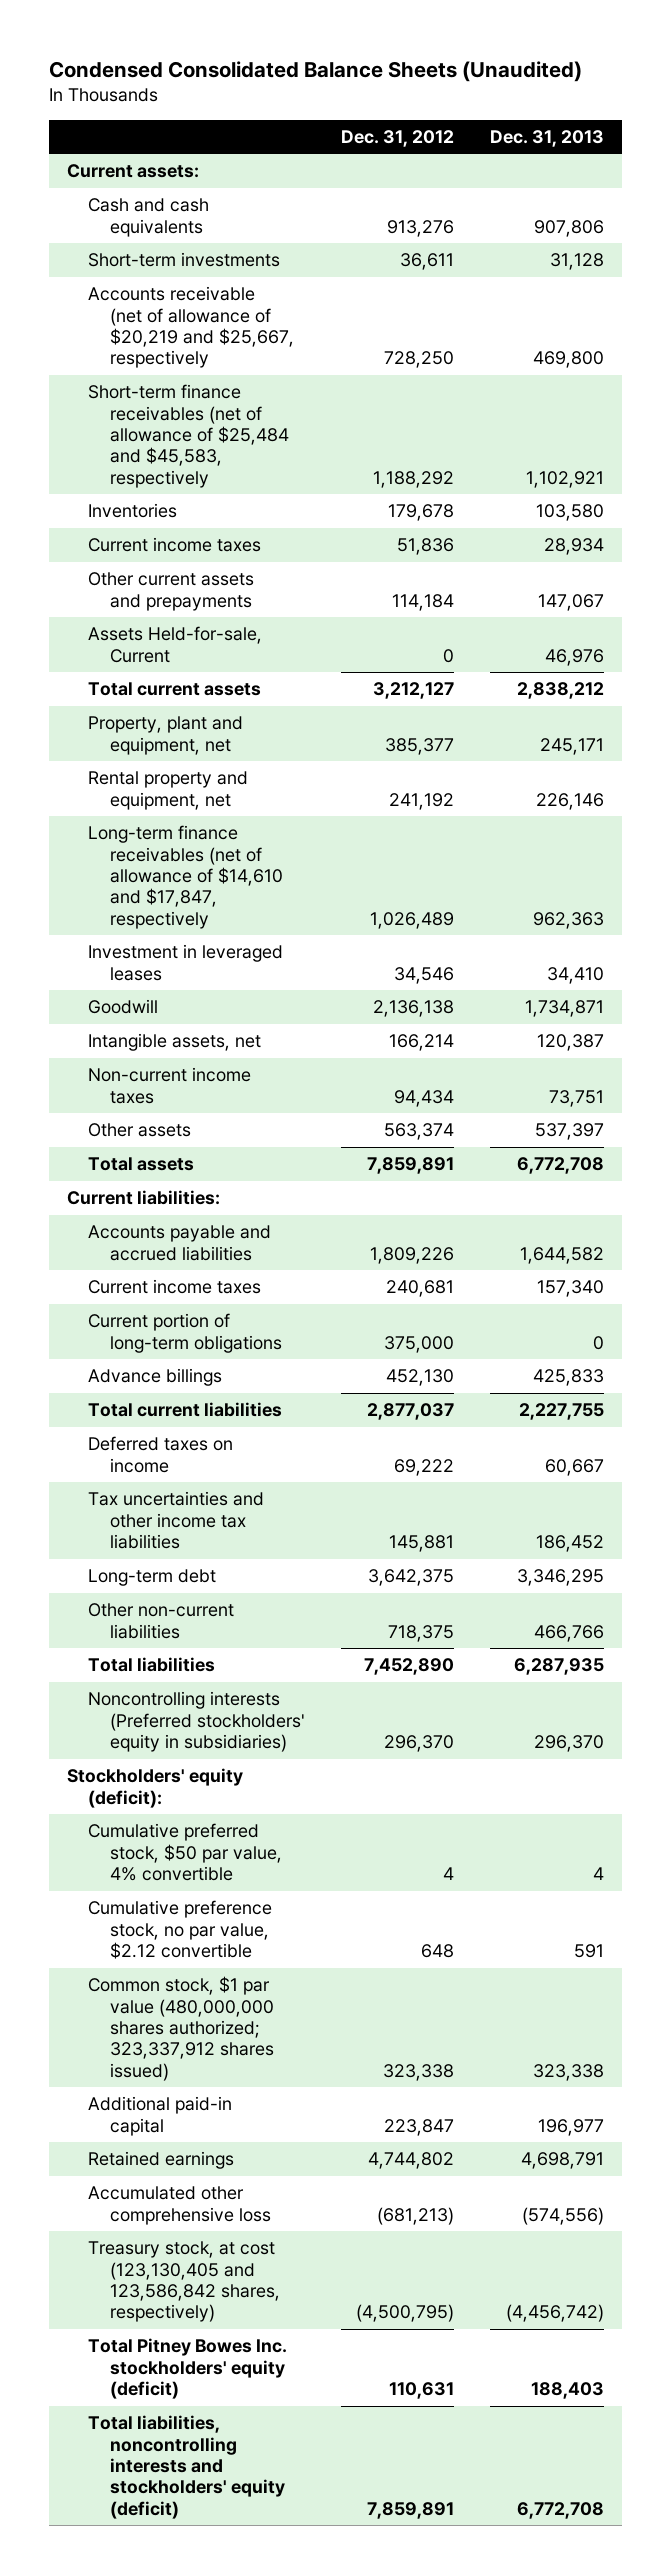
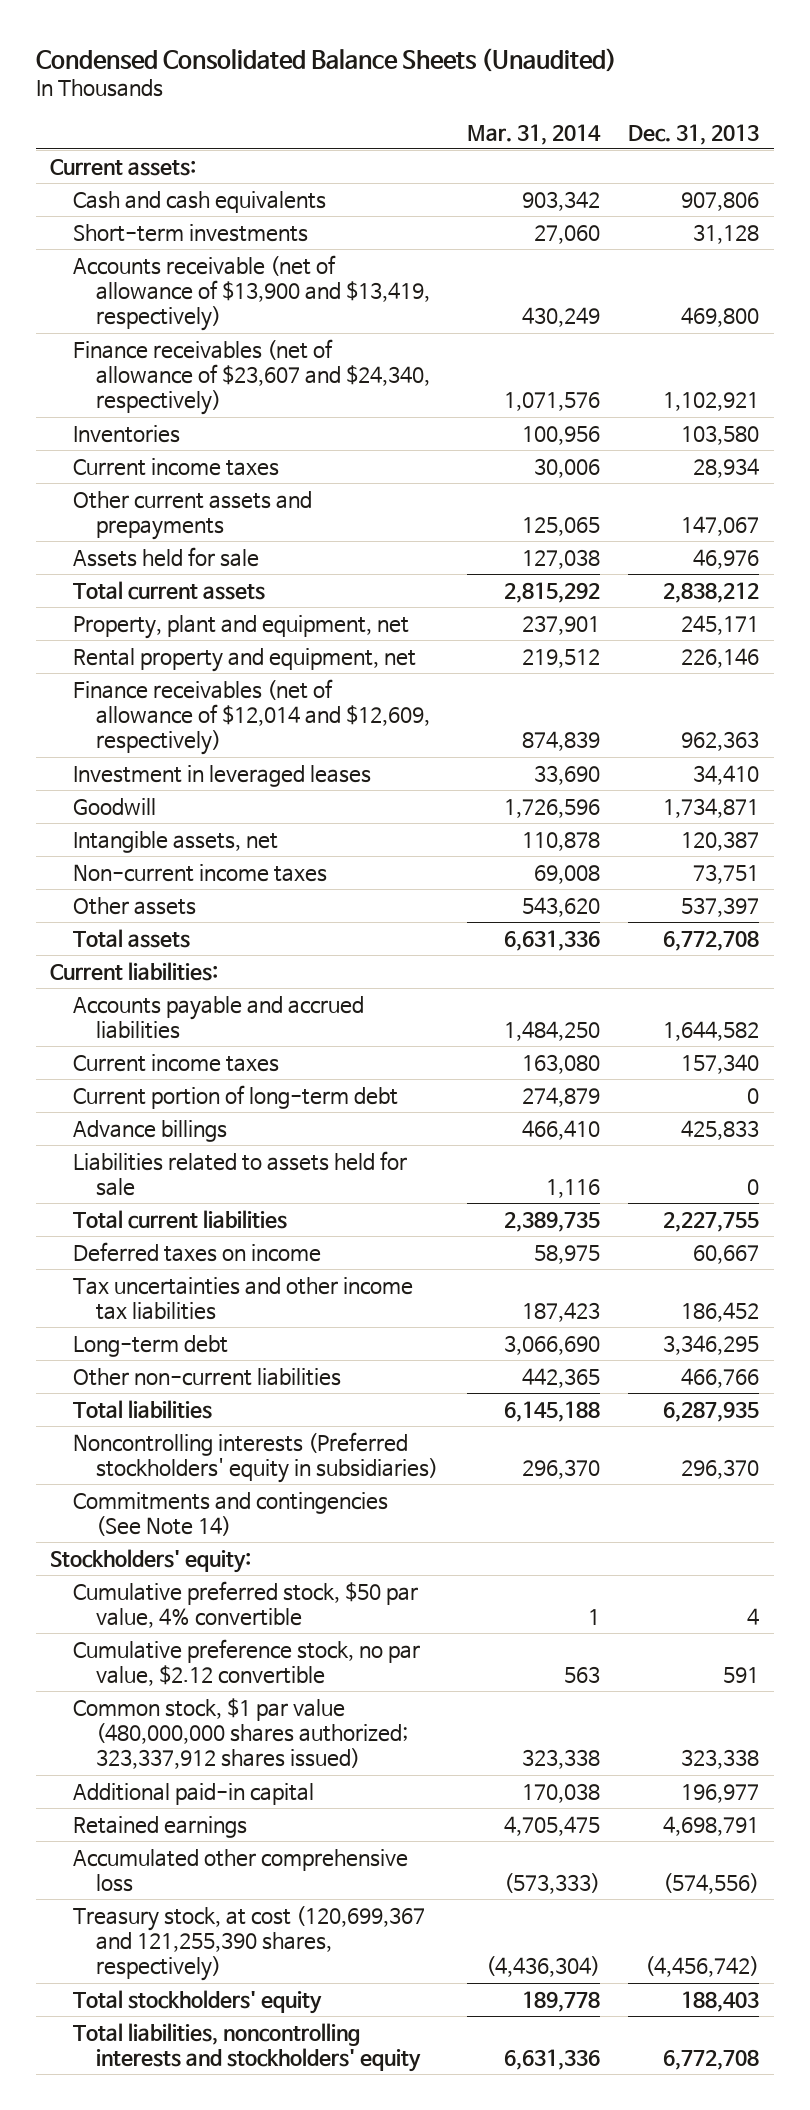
- | Dec. 31, 2012 | Dec. 31, 2013
+ | Mar. 31, 2014 | Dec. 31, 2013
- Accounts receivable (net of allowance of $20,219 and $25,667, respectively | 728,250 | 469,800
- Short-term finance receivables (net of allowance of $25,484 and $45,583, respectively | 1,188,292 | 1,102,921
+ Accounts receivable (net of allowance of $13,900 and $13,419, respectively) | 430,249 | 469,800
+ Finance receivables (net of allowance of $23,607 and $24,340, respectively) | 1,071,576 | 1,102,921
- Assets Held-for-sale, Current | 0 | 46,976
+ Assets held for sale | 127,038 | 46,976
- Long-term finance receivables (net of allowance of $14,610 and $17,847, respectively | 1,026,489 | 962,363
+ Finance receivables (net of allowance of $12,014 and $12,609, respectively) | 874,839 | 962,363
- Current portion of long-term obligations | 375,000 | 0
+ Current portion of long-term debt | 274,879 | 0
+ Liabilities related to assets held for sale | 1,116 | 0
- Stockholders' equity (deficit):
+ Commitments and contingencies (See Note 14)
+ Stockholders' equity:
- Treasury stock, at cost (123,130,405 and 123,586,842 shares, respectively) | (4,500,795) | (4,456,742)
- Total Pitney Bowes Inc. stockholders' equity (deficit) | 110,631 | 188,403
- Total liabilities, noncontrolling interests and stockholders' equity (deficit) | 7,859,891 | 6,772,708
+ Treasury stock, at cost (120,699,367 and 121,255,390 shares, respectively) | (4,436,304) | (4,456,742)
+ Total stockholders' equity | 189,778 | 188,403
+ Total liabilities, noncontrolling interests and stockholders' equity | 6,631,336 | 6,772,708

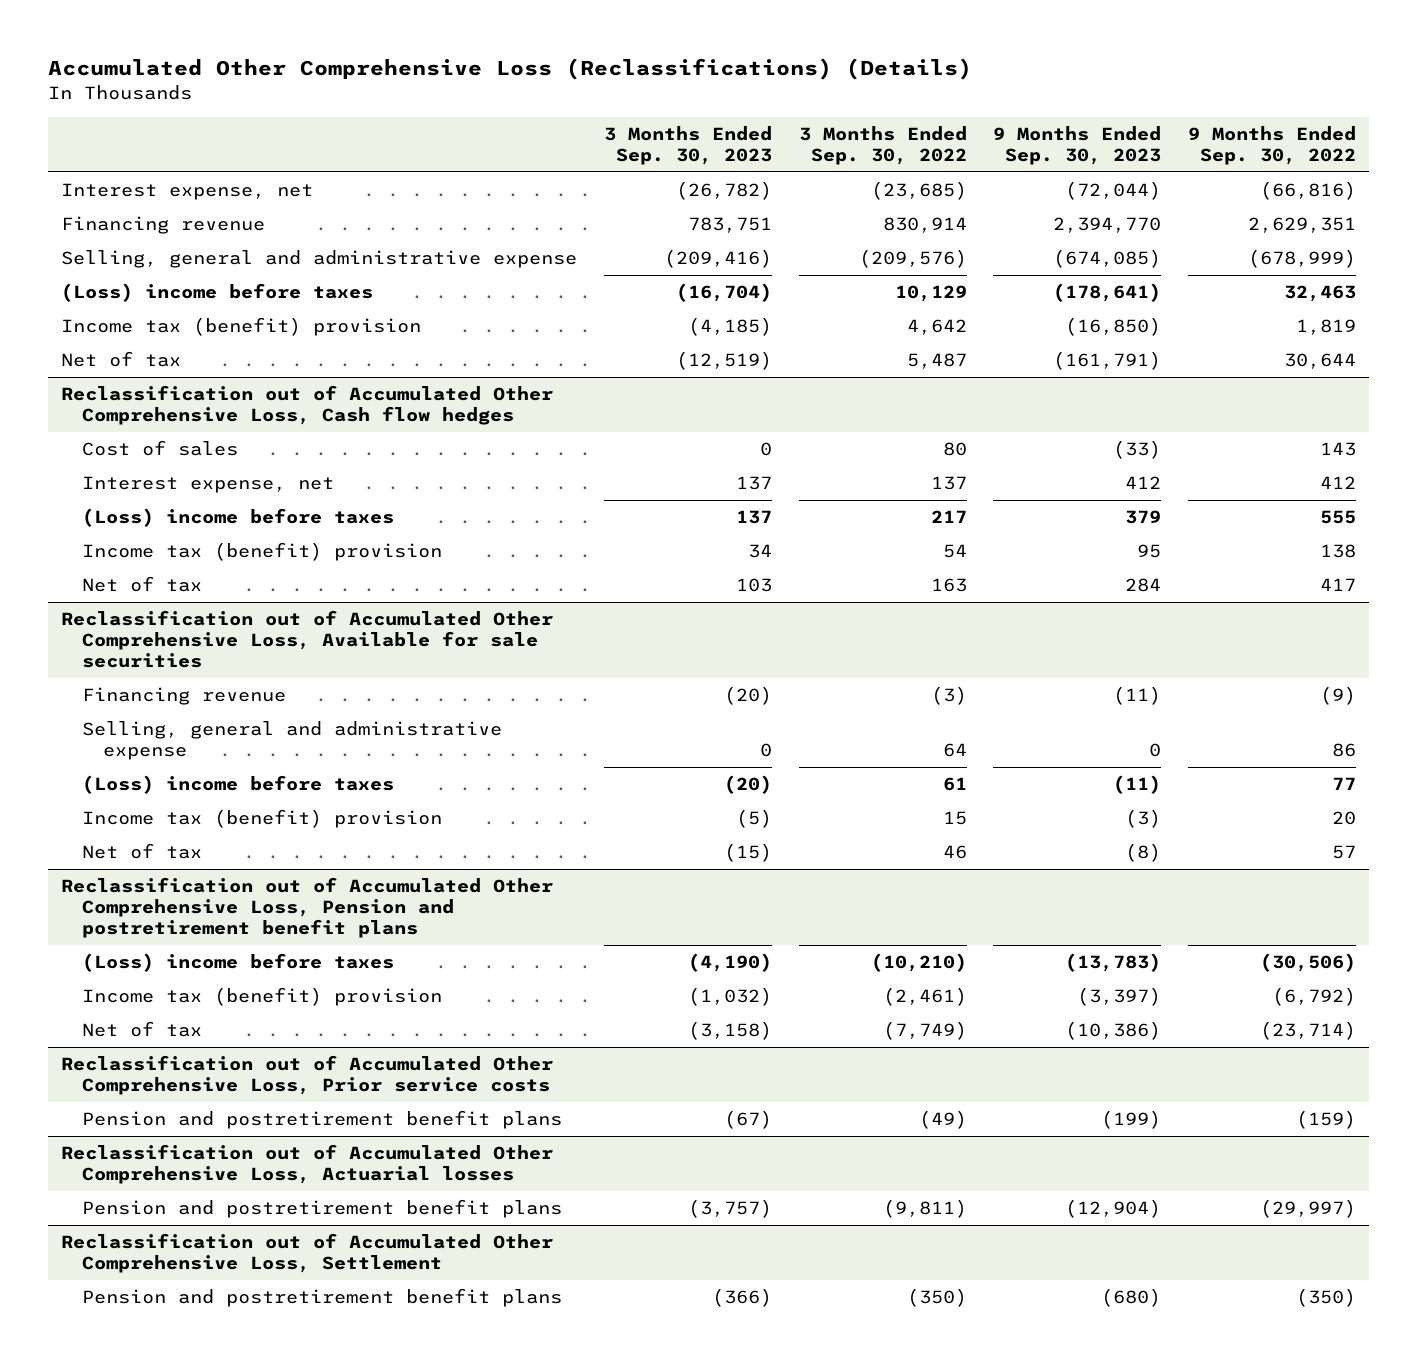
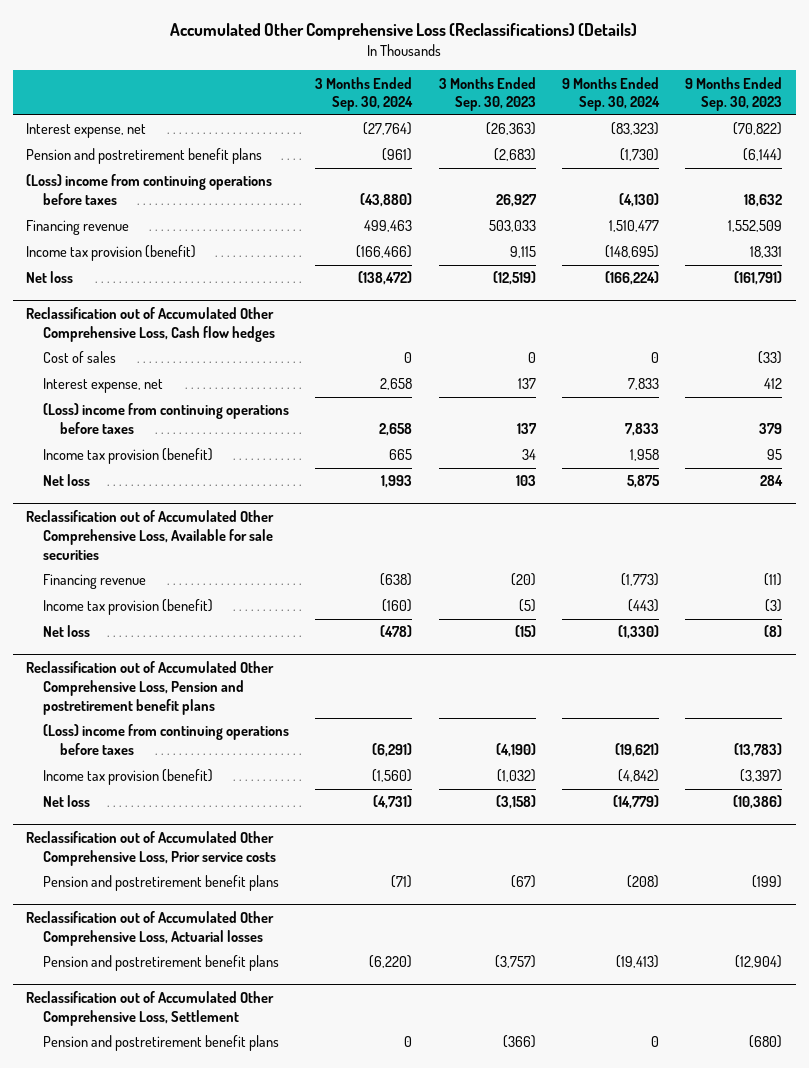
- | 3 Months Ended Sep. 30, 2023 | 3 Months Ended Sep. 30, 2022 | 9 Months Ended Sep. 30, 2023 | 9 Months Ended Sep. 30, 2022
+ | 3 Months Ended Sep. 30, 2024 | 3 Months Ended Sep. 30, 2023 | 9 Months Ended Sep. 30, 2024 | 9 Months Ended Sep. 30, 2023
- Interest expense, net | (26,782) | (23,685) | (72,044) | (66,816)
- Financing revenue | 783,751 | 830,914 | 2,394,770 | 2,629,351
- Selling, general and administrative expense | (209,416) | (209,576) | (674,085) | (678,999)
- (Loss) income before taxes | (16,704) | 10,129 | (178,641) | 32,463
- Income tax (benefit) provision | (4,185) | 4,642 | (16,850) | 1,819
- Net of tax | (12,519) | 5,487 | (161,791) | 30,644
+ Interest expense, net | (27,764) | (26,363) | (83,323) | (70,822)
+ Pension and postretirement benefit plans | (961) | (2,683) | (1,730) | (6,144)
+ (Loss) income from continuing operations before taxes | (43,880) | 26,927 | (4,130) | 18,632
+ Financing revenue | 499,463 | 503,033 | 1,510,477 | 1,552,509
+ Income tax provision (benefit) | (166,466) | 9,115 | (148,695) | 18,331
+ Net loss | (138,472) | (12,519) | (166,224) | (161,791)
@ Reclassification out of Accumulated Other Comprehensive Loss, Cash flow hedges
- (Loss) income before taxes | 137 | 217 | 379 | 555
- Income tax (benefit) provision | 34 | 54 | 95 | 138
- Net of tax | 103 | 163 | 284 | 417
+ (Loss) income from continuing operations before taxes | 2,658 | 137 | 7,833 | 379
+ Income tax provision (benefit) | 665 | 34 | 1,958 | 95
+ Net loss | 1,993 | 103 | 5,875 | 284
@ Reclassification out of Accumulated Other Comprehensive Loss, Available for sale securities
- Selling, general and administrative expense | 0 | 64 | 0 | 86
- (Loss) income before taxes | (20) | 61 | (11) | 77
- Income tax (benefit) provision | (5) | 15 | (3) | 20
- Net of tax | (15) | 46 | (8) | 57
+ Income tax provision (benefit) | (160) | (5) | (443) | (3)
+ Net loss | (478) | (15) | (1,330) | (8)
@ Reclassification out of Accumulated Other Comprehensive Loss, Pension and postretirement benefit plans
- (Loss) income before taxes | (4,190) | (10,210) | (13,783) | (30,506)
- Income tax (benefit) provision | (1,032) | (2,461) | (3,397) | (6,792)
- Net of tax | (3,158) | (7,749) | (10,386) | (23,714)
+ (Loss) income from continuing operations before taxes | (6,291) | (4,190) | (19,621) | (13,783)
+ Income tax provision (benefit) | (1,560) | (1,032) | (4,842) | (3,397)
+ Net loss | (4,731) | (3,158) | (14,779) | (10,386)

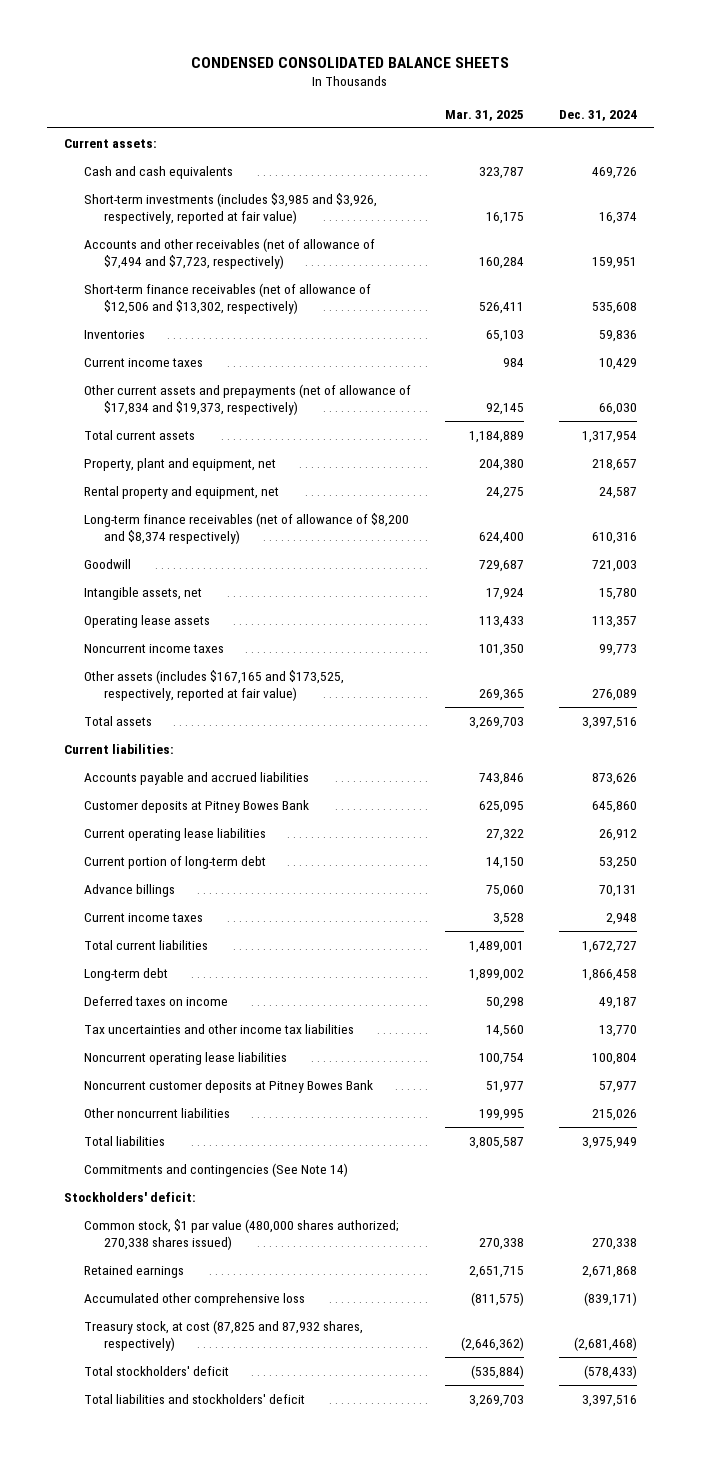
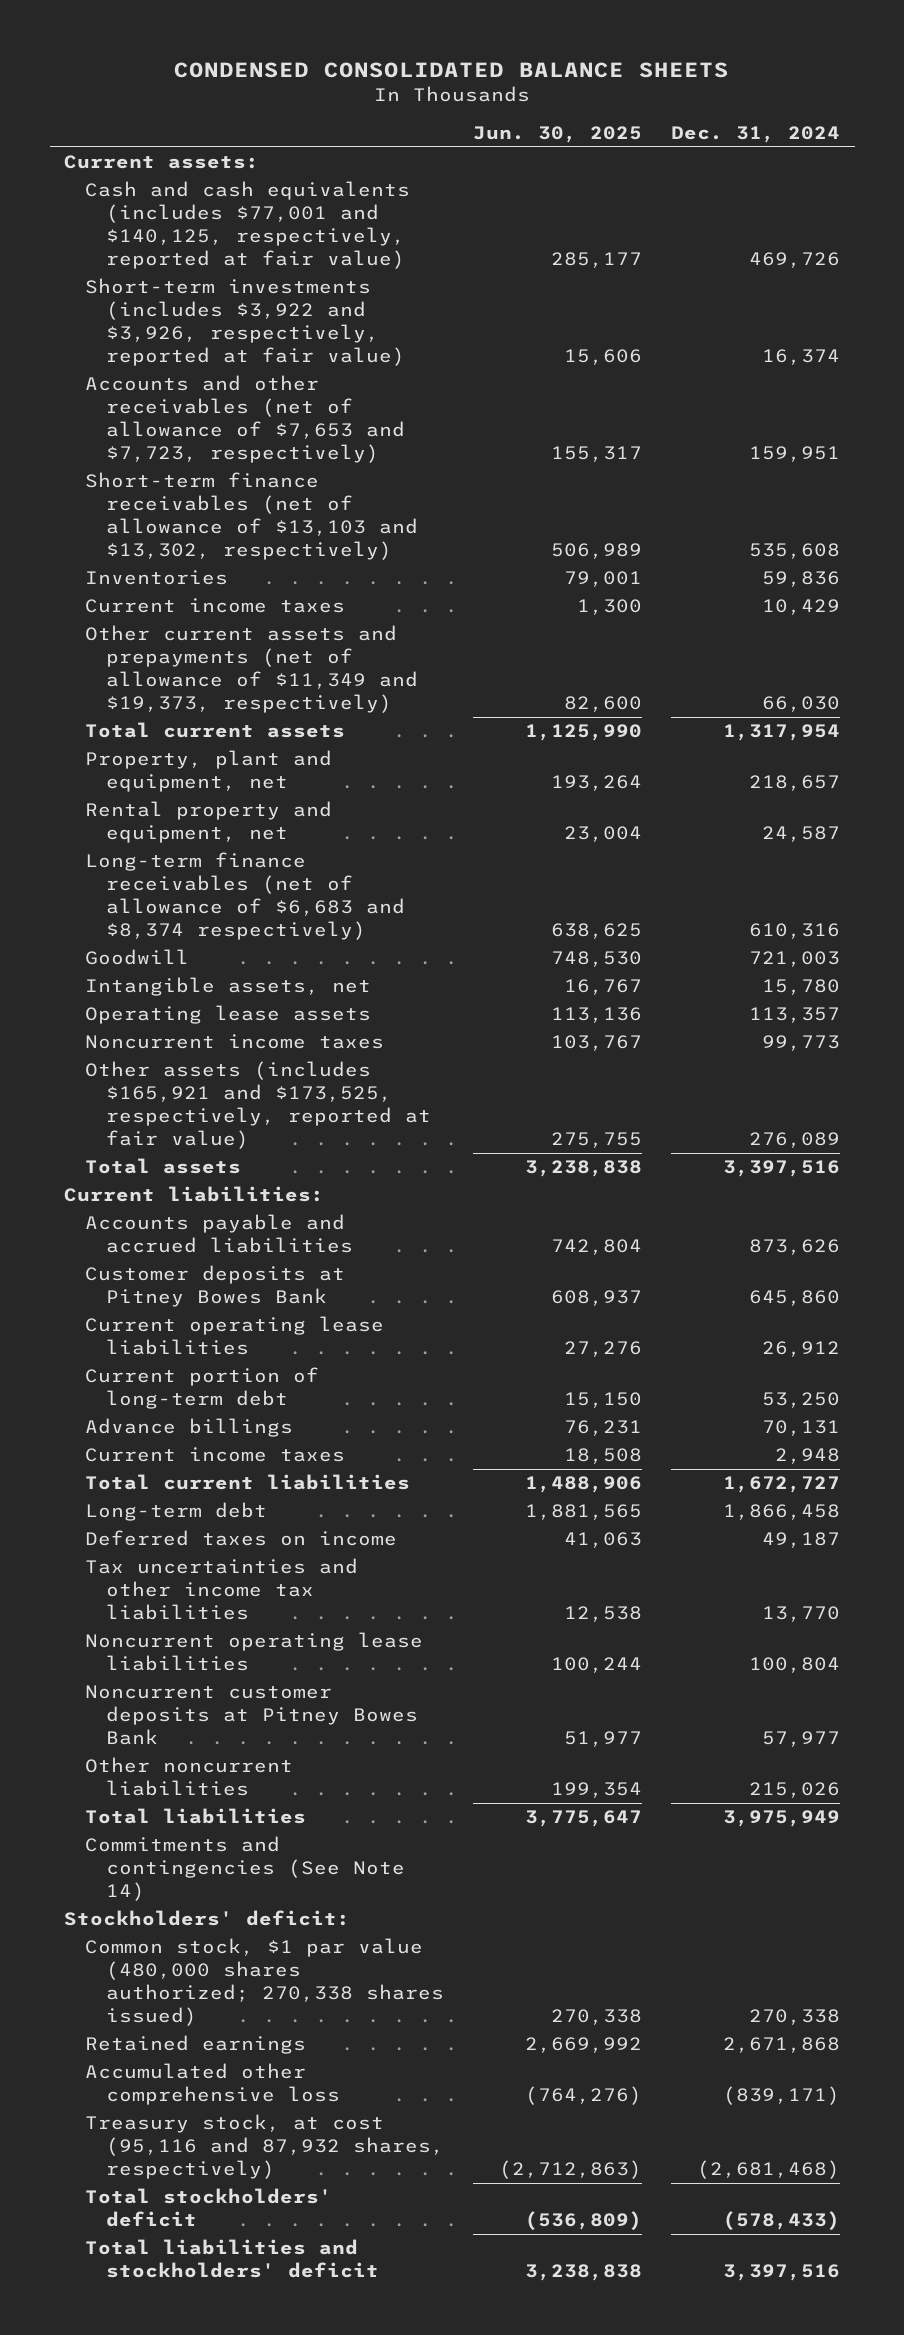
- | Mar. 31, 2025 | Dec. 31, 2024
+ | Jun. 30, 2025 | Dec. 31, 2024
- Cash and cash equivalents | 323,787 | 469,726
- Short-term investments (includes $3,985 and $3,926, respectively, reported at fair value) | 16,175 | 16,374
- Accounts and other receivables (net of allowance of $7,494 and $7,723, respectively) | 160,284 | 159,951
- Short-term finance receivables (net of allowance of $12,506 and $13,302, respectively) | 526,411 | 535,608
+ Cash and cash equivalents (includes $77,001 and $140,125, respectively, reported at fair value) | 285,177 | 469,726
+ Short-term investments (includes $3,922 and $3,926, respectively, reported at fair value) | 15,606 | 16,374
+ Accounts and other receivables (net of allowance of $7,653 and $7,723, respectively) | 155,317 | 159,951
+ Short-term finance receivables (net of allowance of $13,103 and $13,302, respectively) | 506,989 | 535,608
- Other current assets and prepayments (net of allowance of $17,834 and $19,373, respectively) | 92,145 | 66,030
+ Other current assets and prepayments (net of allowance of $11,349 and $19,373, respectively) | 82,600 | 66,030
- Long-term finance receivables (net of allowance of $8,200 and $8,374 respectively) | 624,400 | 610,316
+ Long-term finance receivables (net of allowance of $6,683 and $8,374 respectively) | 638,625 | 610,316
- Other assets (includes $167,165 and $173,525, respectively, reported at fair value) | 269,365 | 276,089
+ Other assets (includes $165,921 and $173,525, respectively, reported at fair value) | 275,755 | 276,089
- Treasury stock, at cost (87,825 and 87,932 shares, respectively) | (2,646,362) | (2,681,468)
+ Treasury stock, at cost (95,116 and 87,932 shares, respectively) | (2,712,863) | (2,681,468)

